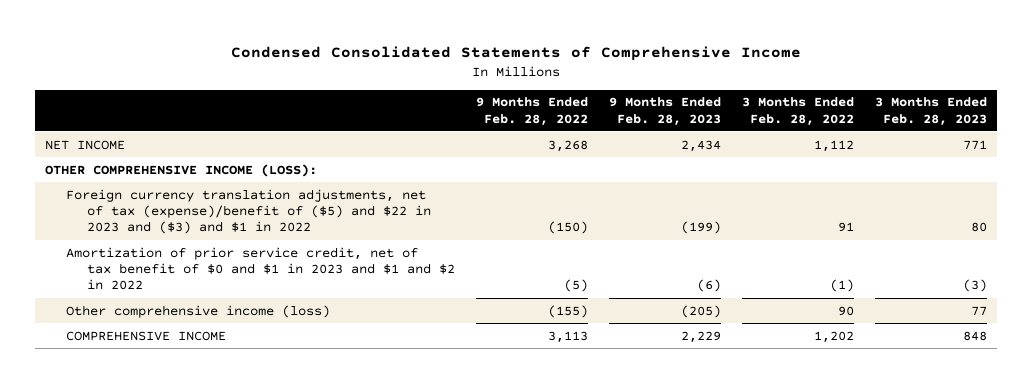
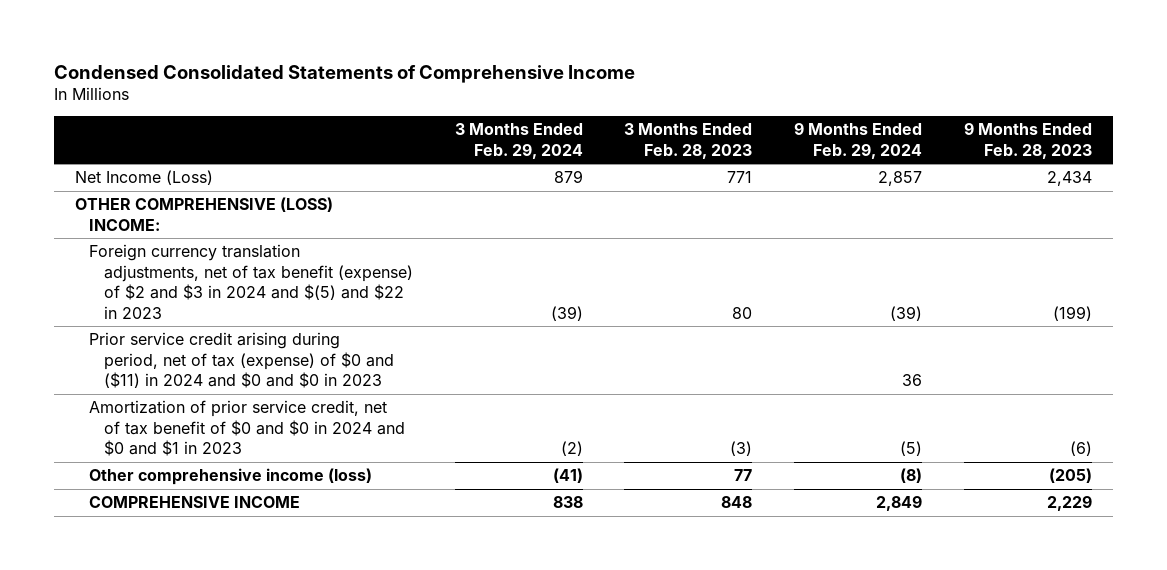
- | 9 Months Ended Feb. 28, 2022 | 9 Months Ended Feb. 28, 2023 | 3 Months Ended Feb. 28, 2022 | 3 Months Ended Feb. 28, 2023
+ | 3 Months Ended Feb. 29, 2024 | 3 Months Ended Feb. 28, 2023 | 9 Months Ended Feb. 29, 2024 | 9 Months Ended Feb. 28, 2023
- NET INCOME | 3,268 | 2,434 | 1,112 | 771
- OTHER COMPREHENSIVE INCOME (LOSS):
- Foreign currency translation adjustments, net of tax (expense)/benefit of ($5) and $22 in 2023 and ($3) and $1 in 2022 | (150) | (199) | 91 | 80
- Amortization of prior service credit, net of tax benefit of $0 and $1 in 2023 and $1 and $2 in 2022 | (5) | (6) | (1) | (3)
+ Net Income (Loss) | 879 | 771 | 2,857 | 2,434
+ OTHER COMPREHENSIVE (LOSS) INCOME:
+ Foreign currency translation adjustments, net of tax benefit (expense) of $2 and $3 in 2024 and $(5) and $22 in 2023 | (39) | 80 | (39) | (199)
+ Prior service credit arising during period, net of tax (expense) of $0 and ($11) in 2024 and $0 and $0 in 2023 | | | 36 |
+ Amortization of prior service credit, net of tax benefit of $0 and $0 in 2024 and $0 and $1 in 2023 | (2) | (3) | (5) | (6)

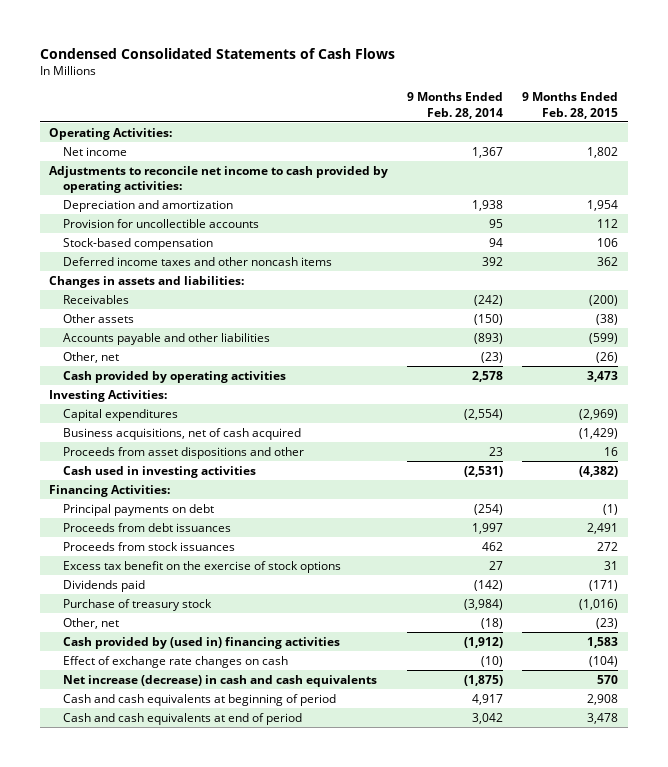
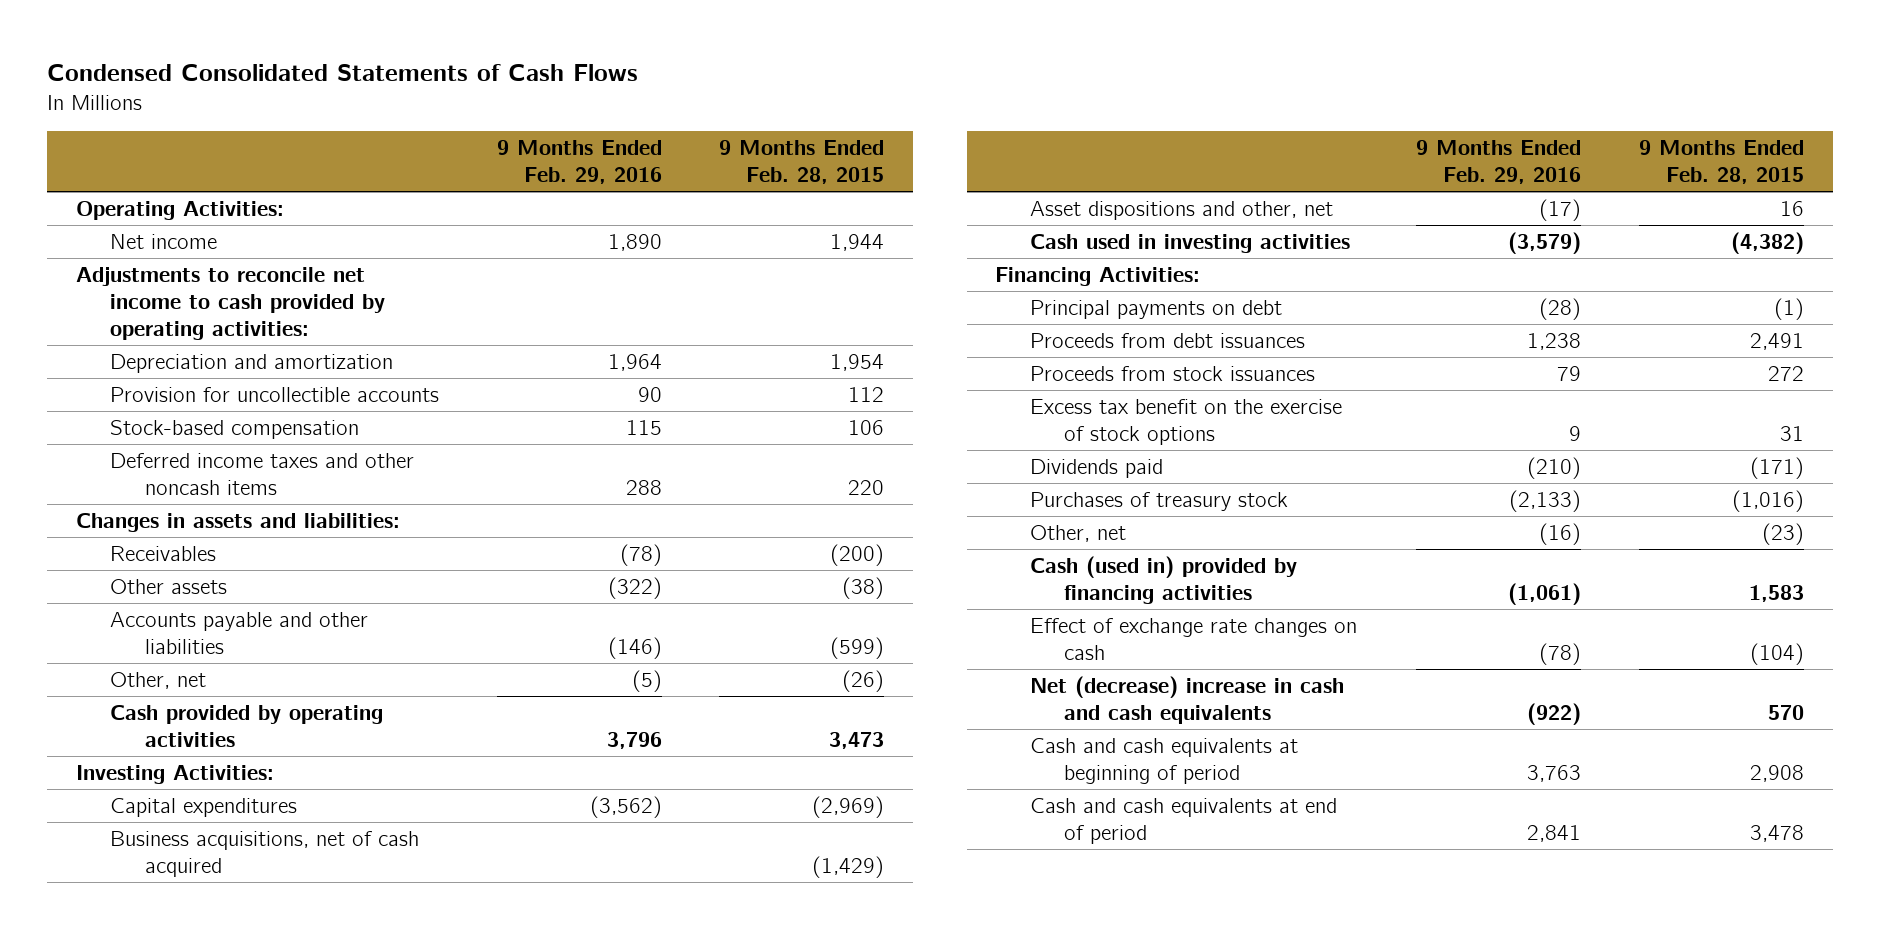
- | 9 Months Ended Feb. 28, 2014 | 9 Months Ended Feb. 28, 2015
+ | 9 Months Ended Feb. 29, 2016 | 9 Months Ended Feb. 28, 2015
- Net income | 1,367 | 1,802
+ Net income | 1,890 | 1,944
- Deferred income taxes and other noncash items | 392 | 362
+ Deferred income taxes and other noncash items | 288 | 220
- Proceeds from asset dispositions and other | 23 | 16
+ Asset dispositions and other, net | (17) | 16
- Purchase of treasury stock | (3,984) | (1,016)
+ Purchases of treasury stock | (2,133) | (1,016)
- Cash provided by (used in) financing activities | (1,912) | 1,583
+ Cash (used in) provided by financing activities | (1,061) | 1,583
- Net increase (decrease) in cash and cash equivalents | (1,875) | 570
+ Net (decrease) increase in cash and cash equivalents | (922) | 570

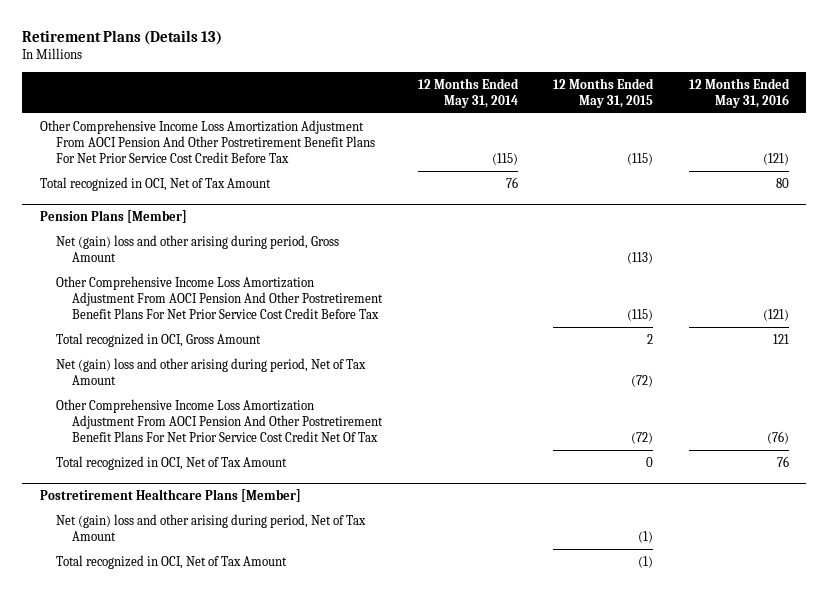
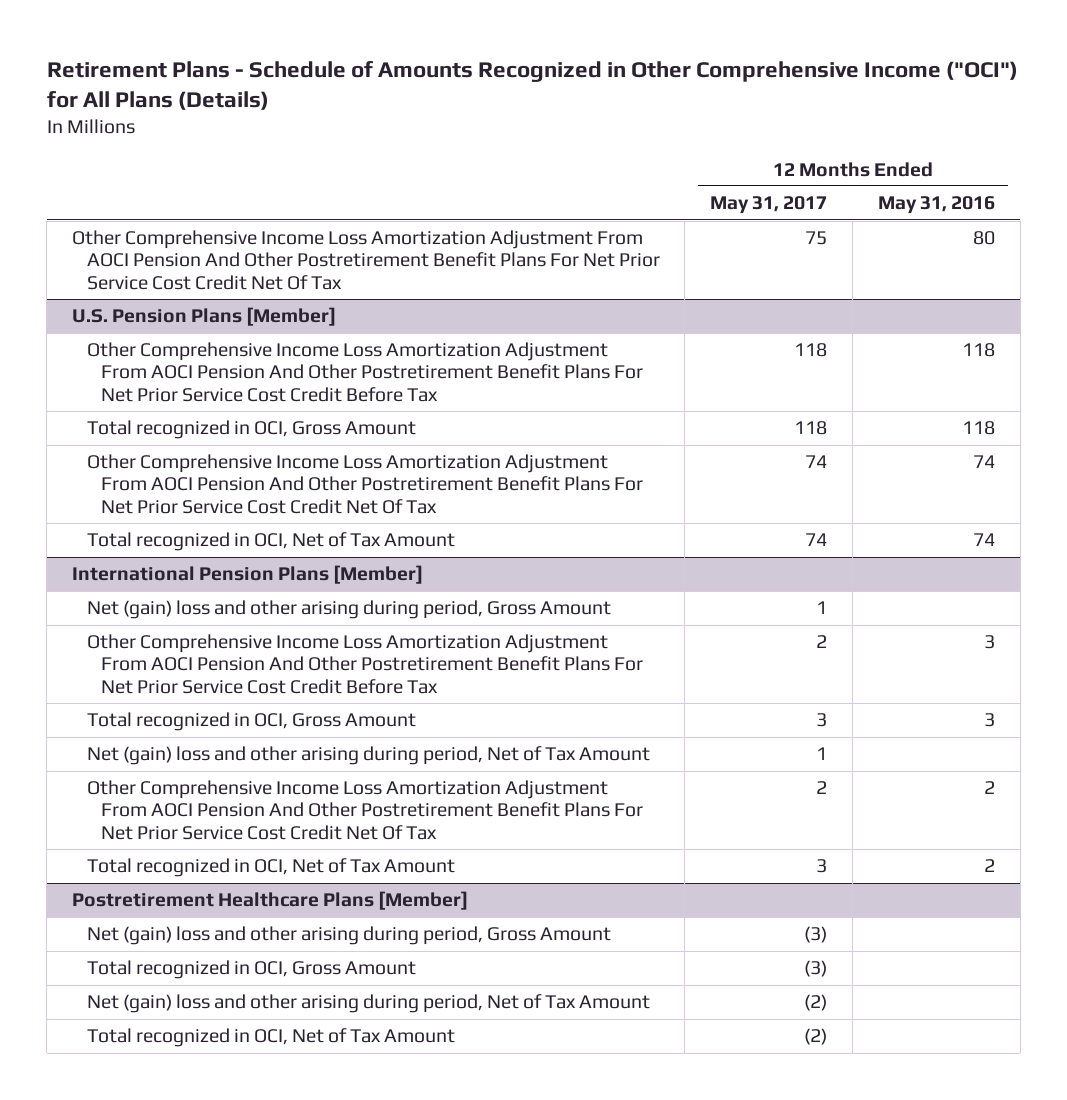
- Retirement Plans (Details 13)
+ Retirement Plans - Schedule of Amounts Recognized in Other Comprehensive Income ("OCI") for All Plans (Details)
- | 12 Months Ended May 31, 2014 | 12 Months Ended May 31, 2015 | 12 Months Ended May 31, 2016
+ | 12 Months Ended May 31, 2017 | 12 Months Ended May 31, 2016
- Other Comprehensive Income Loss Amortization Adjustment From AOCI Pension And Other Postretirement Benefit Plans For Net Prior Service Cost Credit Before Tax | (115) | (115) | (121)
- Total recognized in OCI, Net of Tax Amount | 76 | | 80
- Pension Plans [Member]
+ Other Comprehensive Income Loss Amortization Adjustment From AOCI Pension And Other Postretirement Benefit Plans For Net Prior Service Cost Credit Net Of Tax | 75 | 80
+ U.S. Pension Plans [Member]
+ Other Comprehensive Income Loss Amortization Adjustment From AOCI Pension And Other Postretirement Benefit Plans For Net Prior Service Cost Credit Before Tax | 118 | 118
+ Total recognized in OCI, Gross Amount | 118 | 118
+ Other Comprehensive Income Loss Amortization Adjustment From AOCI Pension And Other Postretirement Benefit Plans For Net Prior Service Cost Credit Net Of Tax | 74 | 74
+ Total recognized in OCI, Net of Tax Amount | 74 | 74
+ International Pension Plans [Member]
- Other Comprehensive Income Loss Amortization Adjustment From AOCI Pension And Other Postretirement Benefit Plans For Net Prior Service Cost Credit Before Tax | | (115) | (121)
- Total recognized in OCI, Gross Amount | | 2 | 121
+ Other Comprehensive Income Loss Amortization Adjustment From AOCI Pension And Other Postretirement Benefit Plans For Net Prior Service Cost Credit Before Tax | 2 | 3
+ Total recognized in OCI, Gross Amount | 3 | 3
- Other Comprehensive Income Loss Amortization Adjustment From AOCI Pension And Other Postretirement Benefit Plans For Net Prior Service Cost Credit Net Of Tax | | (72) | (76)
- Total recognized in OCI, Net of Tax Amount | | 0 | 76
+ Other Comprehensive Income Loss Amortization Adjustment From AOCI Pension And Other Postretirement Benefit Plans For Net Prior Service Cost Credit Net Of Tax | 2 | 2
+ Total recognized in OCI, Net of Tax Amount | 3 | 2
@ Postretirement Healthcare Plans [Member]
+ Net (gain) loss and other arising during period, Gross Amount | (3) |
+ Total recognized in OCI, Gross Amount | (3) |

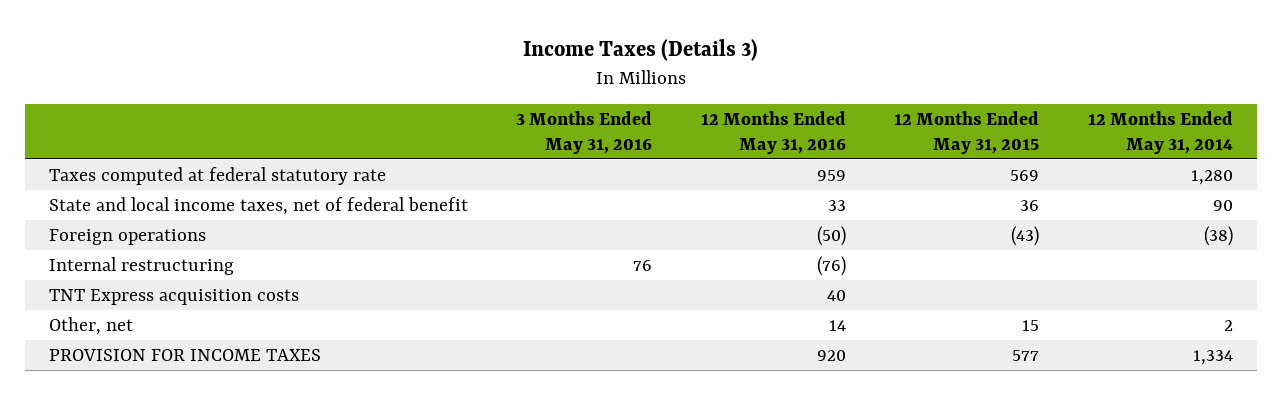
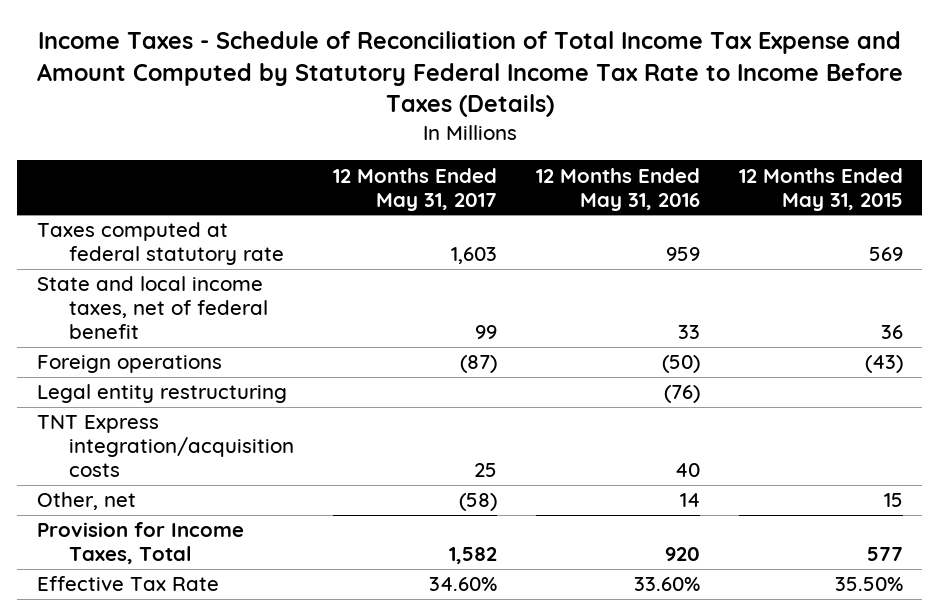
- Income Taxes (Details 3)
+ Income Taxes - Schedule of Reconciliation of Total Income Tax Expense and Amount Computed by Statutory Federal Income Tax Rate to Income Before Taxes (Details)
- | 3 Months Ended May 31, 2016 | 12 Months Ended May 31, 2016 | 12 Months Ended May 31, 2015 | 12 Months Ended May 31, 2014
+ | 12 Months Ended May 31, 2017 | 12 Months Ended May 31, 2016 | 12 Months Ended May 31, 2015
- Internal restructuring | 76 | (76) | |
- TNT Express acquisition costs | | 40 | |
+ Legal entity restructuring | | (76) |
+ TNT Express integration/acquisition costs | 25 | 40 |
- PROVISION FOR INCOME TAXES | | 920 | 577 | 1,334
+ Provision for Income Taxes, Total | 1,582 | 920 | 577
+ Effective Tax Rate | 34.60% | 33.60% | 35.50%

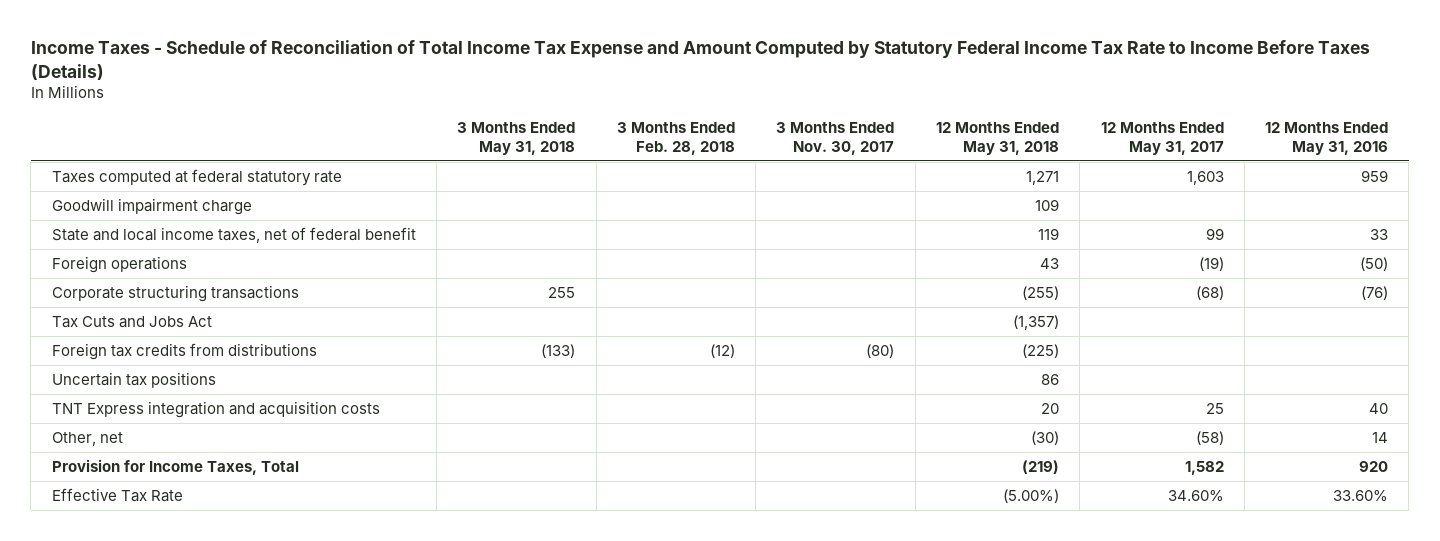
- | 12 Months Ended May 31, 2017 | 12 Months Ended May 31, 2016 | 12 Months Ended May 31, 2015
+ | 3 Months Ended May 31, 2018 | 3 Months Ended Feb. 28, 2018 | 3 Months Ended Nov. 30, 2017 | 12 Months Ended May 31, 2018 | 12 Months Ended May 31, 2017 | 12 Months Ended May 31, 2016
+ Goodwill impairment charge | | | | 109 | |
- Foreign operations | (87) | (50) | (43)
- Legal entity restructuring | | (76) |
- TNT Express integration/acquisition costs | 25 | 40 |
+ Foreign operations | | | | 43 | (19) | (50)
+ Corporate structuring transactions | 255 | | | (255) | (68) | (76)
+ Tax Cuts and Jobs Act | | | | (1,357) | |
+ Foreign tax credits from distributions | (133) | (12) | (80) | (225) | |
+ Uncertain tax positions | | | | 86 | |
+ TNT Express integration and acquisition costs | | | | 20 | 25 | 40

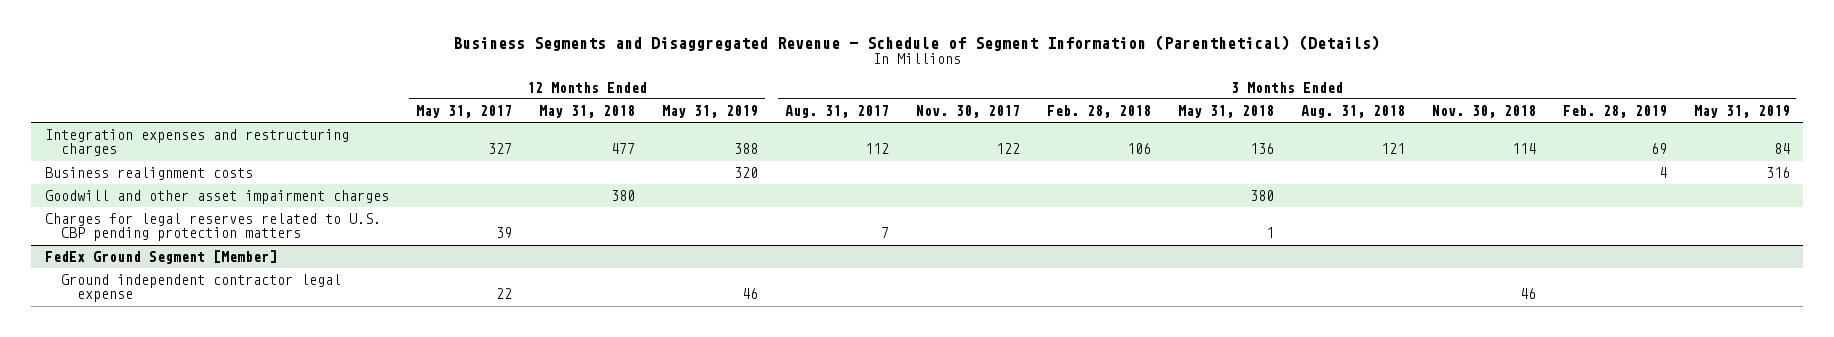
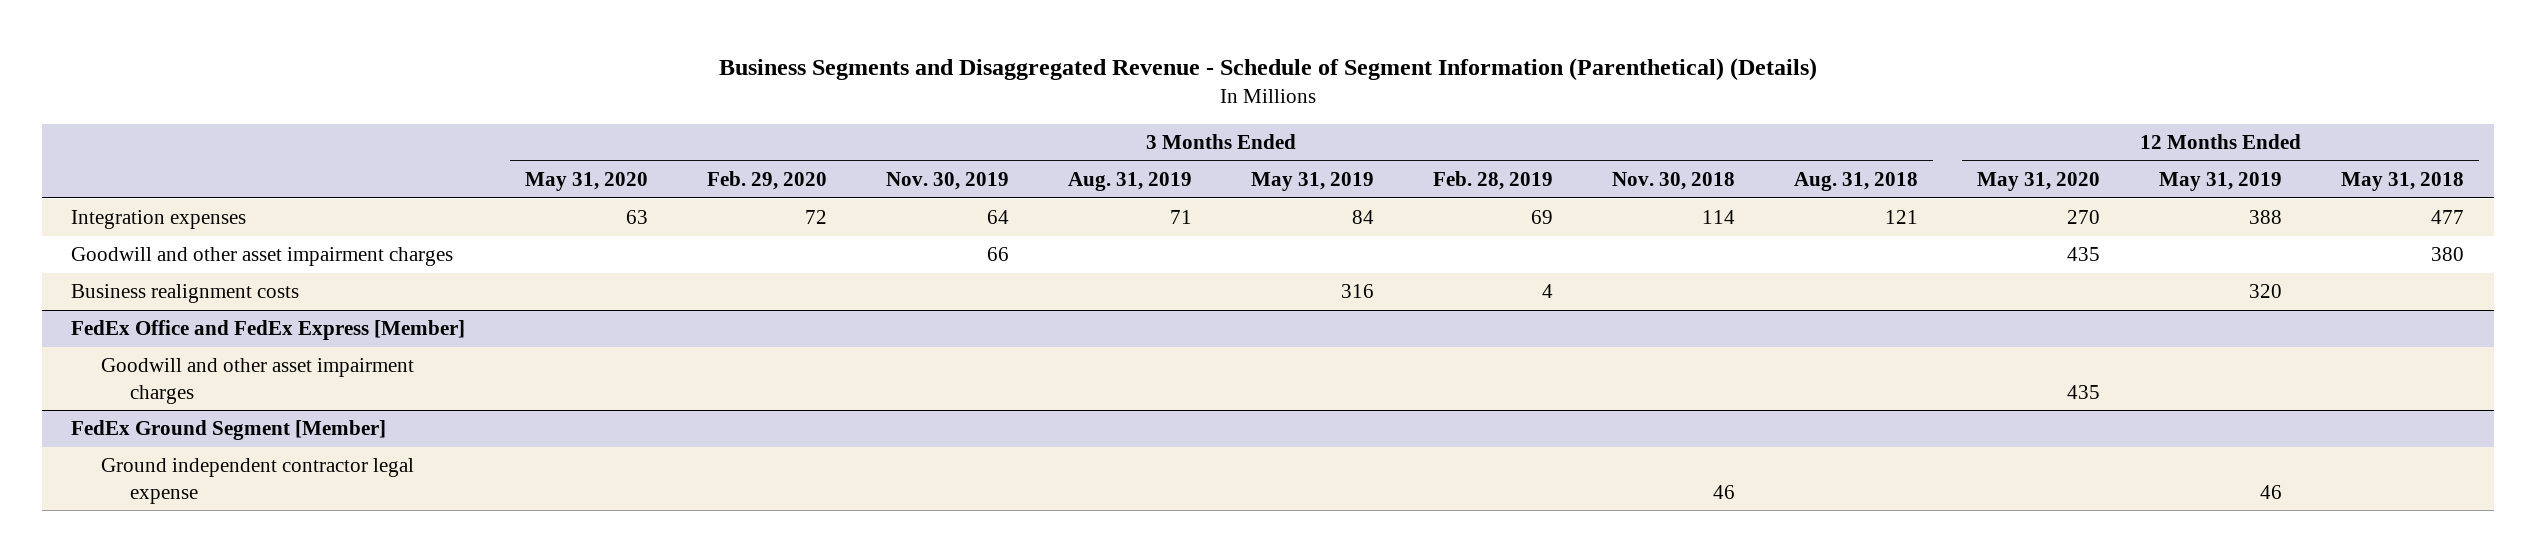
- | 12 Months Ended May 31, 2017 | 12 Months Ended May 31, 2018 | 12 Months Ended May 31, 2019 | 3 Months Ended Aug. 31, 2017 | 3 Months Ended Nov. 30, 2017 | 3 Months Ended Feb. 28, 2018 | 3 Months Ended May 31, 2018 | 3 Months Ended Aug. 31, 2018 | 3 Months Ended Nov. 30, 2018 | 3 Months Ended Feb. 28, 2019 | 3 Months Ended May 31, 2019
+ | 3 Months Ended May 31, 2020 | 3 Months Ended Feb. 29, 2020 | 3 Months Ended Nov. 30, 2019 | 3 Months Ended Aug. 31, 2019 | 3 Months Ended May 31, 2019 | 3 Months Ended Feb. 28, 2019 | 3 Months Ended Nov. 30, 2018 | 3 Months Ended Aug. 31, 2018 | 12 Months Ended May 31, 2020 | 12 Months Ended May 31, 2019 | 12 Months Ended May 31, 2018
- Integration expenses and restructuring charges | 327 | 477 | 388 | 112 | 122 | 106 | 136 | 121 | 114 | 69 | 84
+ Integration expenses | 63 | 72 | 64 | 71 | 84 | 69 | 114 | 121 | 270 | 388 | 477
- Charges for legal reserves related to U.S. CBP pending protection matters | 39 | | | 7 | | | 1 | | | |
moved down: Business realignment costs | | | | | 316 | 4 | | | | 320 |
+ FedEx Office and FedEx Express [Member]
+ Goodwill and other asset impairment charges | | | | | | | | | 435 | |

